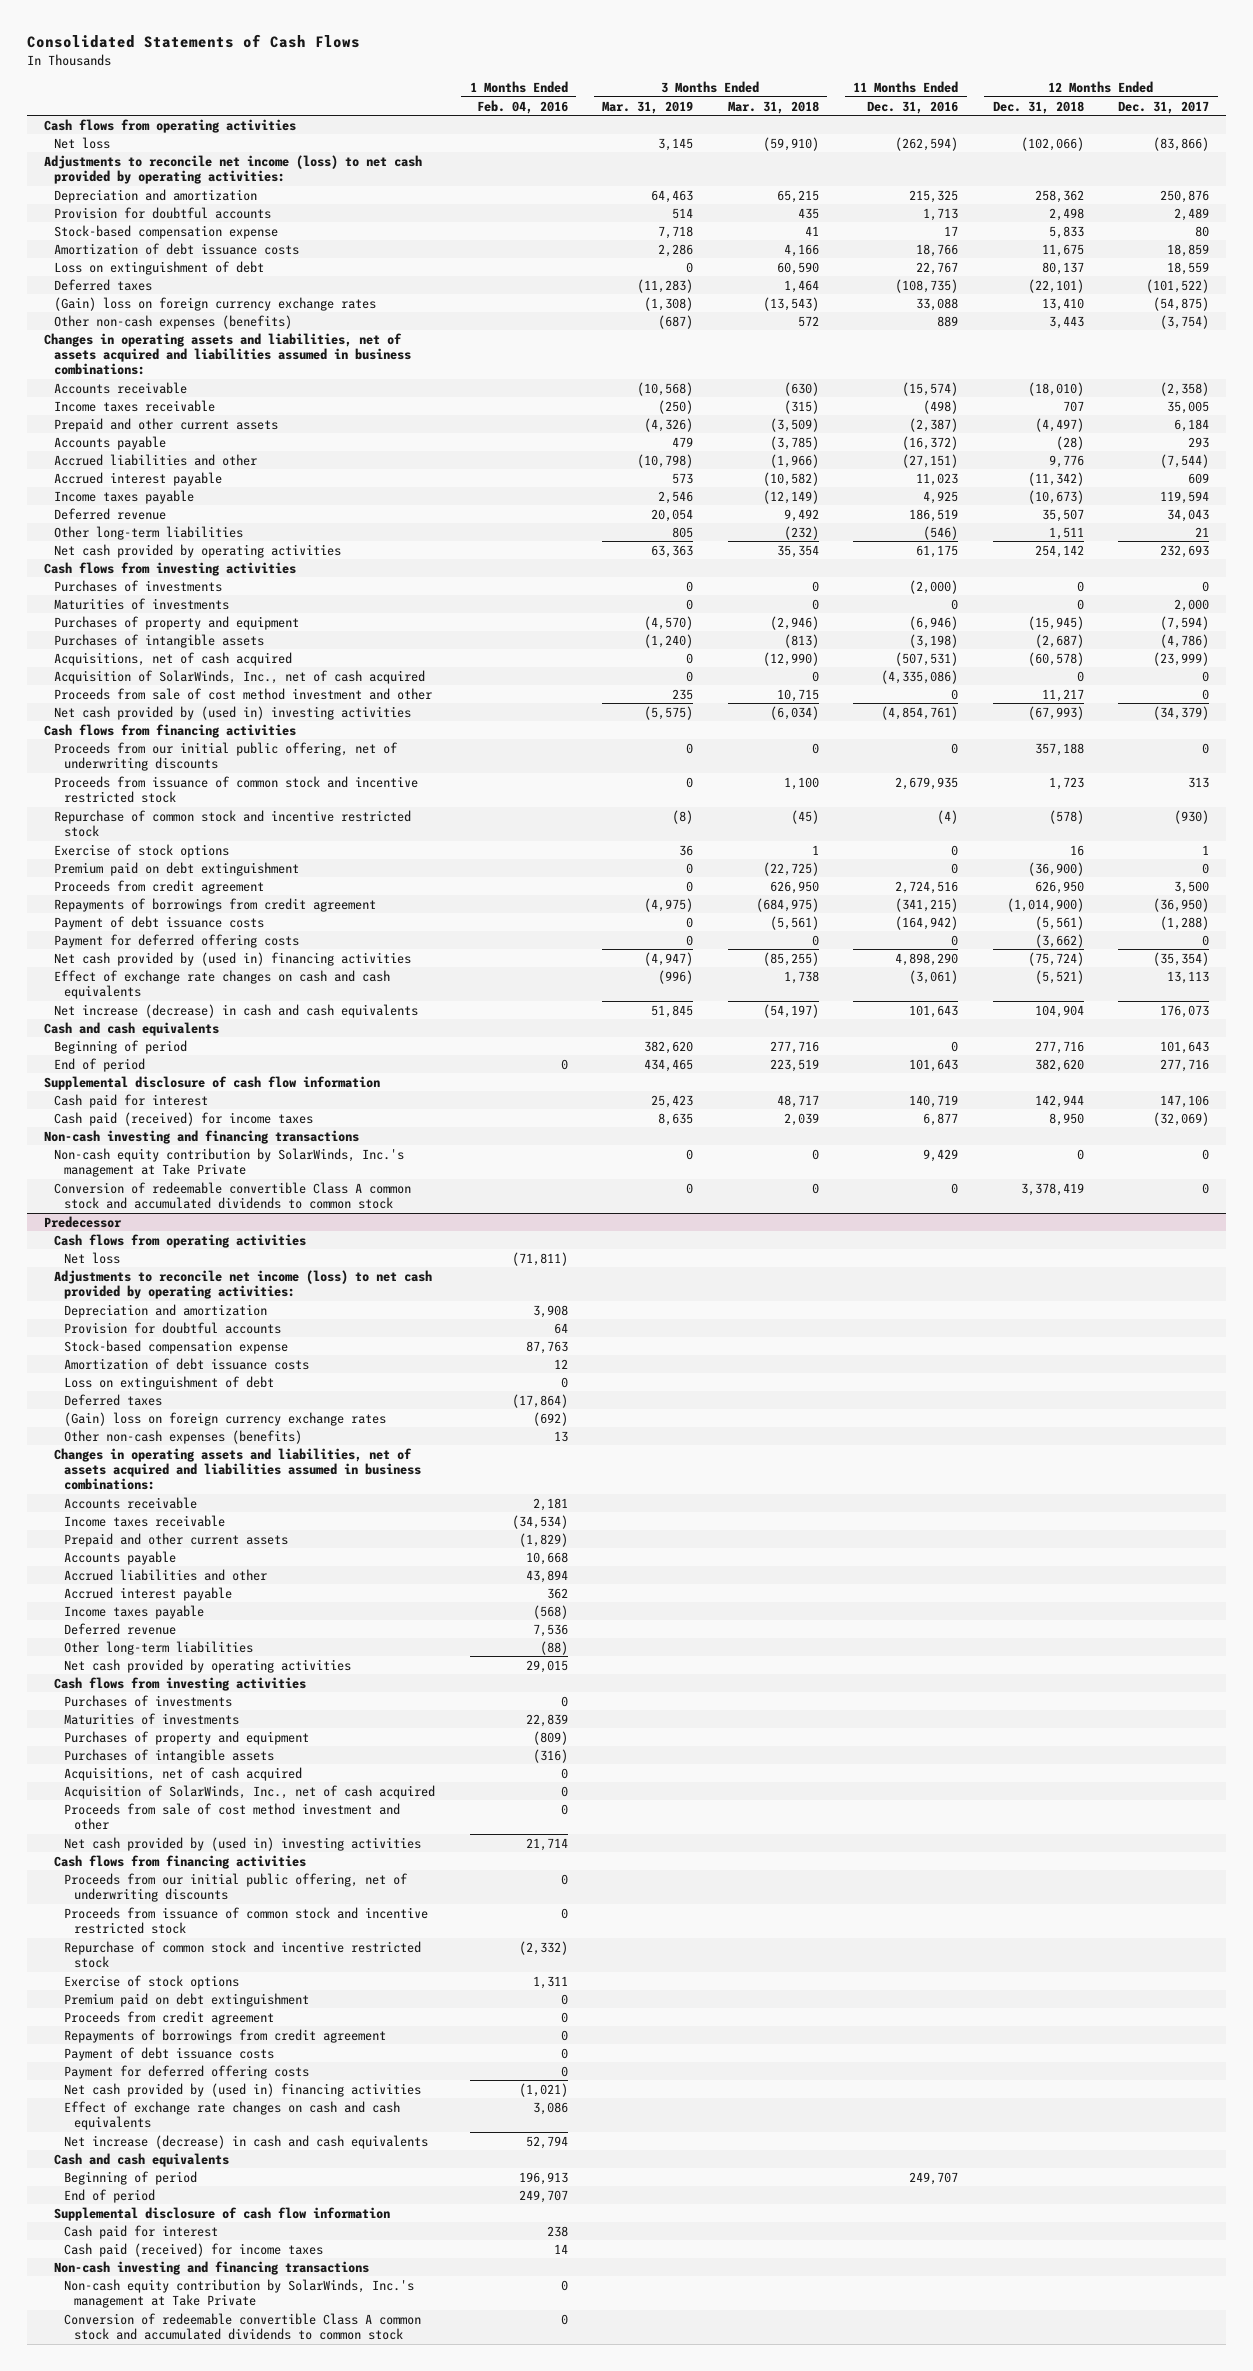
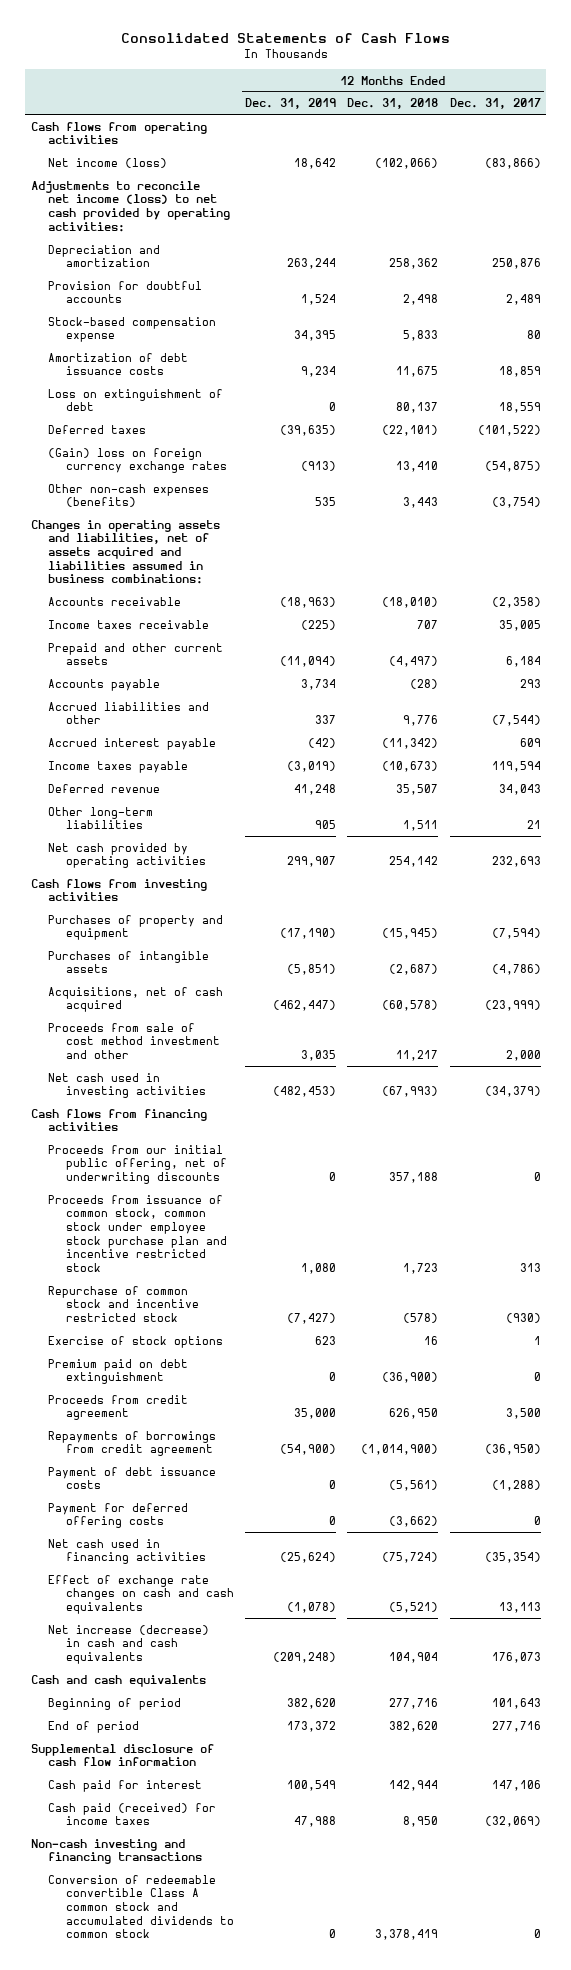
- | 1 Months Ended Feb. 04, 2016 | 3 Months Ended Mar. 31, 2019 | 3 Months Ended Mar. 31, 2018 | 11 Months Ended Dec. 31, 2016 | 12 Months Ended Dec. 31, 2018 | 12 Months Ended Dec. 31, 2017
+ | 12 Months Ended Dec. 31, 2019 | 12 Months Ended Dec. 31, 2018 | 12 Months Ended Dec. 31, 2017
- Net loss | | 3,145 | (59,910) | (262,594) | (102,066) | (83,866)
+ Net income (loss) | 18,642 | (102,066) | (83,866)
- Purchases of investments | | 0 | 0 | (2,000) | 0 | 0
- Maturities of investments | | 0 | 0 | 0 | 0 | 2,000
- Acquisition of SolarWinds, Inc., net of cash acquired | | 0 | 0 | (4,335,086) | 0 | 0
- Proceeds from sale of cost method investment and other | | 235 | 10,715 | 0 | 11,217 | 0
- Net cash provided by (used in) investing activities | | (5,575) | (6,034) | (4,854,761) | (67,993) | (34,379)
+ Proceeds from sale of cost method investment and other | 3,035 | 11,217 | 2,000
+ Net cash used in investing activities | (482,453) | (67,993) | (34,379)
- Proceeds from issuance of common stock and incentive restricted stock | | 0 | 1,100 | 2,679,935 | 1,723 | 313
+ Proceeds from issuance of common stock, common stock under employee stock purchase plan and incentive restricted stock | 1,080 | 1,723 | 313
- Net cash provided by (used in) financing activities | | (4,947) | (85,255) | 4,898,290 | (75,724) | (35,354)
+ Net cash used in financing activities | (25,624) | (75,724) | (35,354)
- Non-cash equity contribution by SolarWinds, Inc.'s management at Take Private | | 0 | 0 | 9,429 | 0 | 0
- Predecessor
- Cash flows from operating activities
- Net loss | (71,811) | | | | |
- Adjustments to reconcile net income (loss) to net cash provided by operating activities:
- Depreciation and amortization | 3,908 | | | | |
- Provision for doubtful accounts | 64 | | | | |
- Stock-based compensation expense | 87,763 | | | | |
- Amortization of debt issuance costs | 12 | | | | |
- Loss on extinguishment of debt | 0 | | | | |
- Deferred taxes | (17,864) | | | | |
- (Gain) loss on foreign currency exchange rates | (692) | | | | |
- Other non-cash expenses (benefits) | 13 | | | | |
- Changes in operating assets and liabilities, net of assets acquired and liabilities assumed in business combinations:
- Accounts receivable | 2,181 | | | | |
- Income taxes receivable | (34,534) | | | | |
- Prepaid and other current assets | (1,829) | | | | |
- Accounts payable | 10,668 | | | | |
- Accrued liabilities and other | 43,894 | | | | |
- Accrued interest payable | 362 | | | | |
- Income taxes payable | (568) | | | | |
- Deferred revenue | 7,536 | | | | |
- Other long-term liabilities | (88) | | | | |
- Net cash provided by operating activities | 29,015 | | | | |
- Cash flows from investing activities
- Purchases of investments | 0 | | | | |
- Maturities of investments | 22,839 | | | | |
- Purchases of property and equipment | (809) | | | | |
- Purchases of intangible assets | (316) | | | | |
- Acquisitions, net of cash acquired | 0 | | | | |
- Acquisition of SolarWinds, Inc., net of cash acquired | 0 | | | | |
- Proceeds from sale of cost method investment and other | 0 | | | | |
- Net cash provided by (used in) investing activities | 21,714 | | | | |
- Cash flows from financing activities
- Proceeds from our initial public offering, net of underwriting discounts | 0 | | | | |
- Proceeds from issuance of common stock and incentive restricted stock | 0 | | | | |
- Repurchase of common stock and incentive restricted stock | (2,332) | | | | |
- Exercise of stock options | 1,311 | | | | |
- Premium paid on debt extinguishment | 0 | | | | |
- Proceeds from credit agreement | 0 | | | | |
- Repayments of borrowings from credit agreement | 0 | | | | |
- Payment of debt issuance costs | 0 | | | | |
- Payment for deferred offering costs | 0 | | | | |
- Net cash provided by (used in) financing activities | (1,021) | | | | |
- Effect of exchange rate changes on cash and cash equivalents | 3,086 | | | | |
- Net increase (decrease) in cash and cash equivalents | 52,794 | | | | |
- Cash and cash equivalents
- Beginning of period | 196,913 | | | 249,707 | |
- End of period | 249,707 | | | | |
- Supplemental disclosure of cash flow information
- Cash paid for interest | 238 | | | | |
- Cash paid (received) for income taxes | 14 | | | | |
- Non-cash investing and financing transactions
- Non-cash equity contribution by SolarWinds, Inc.'s management at Take Private | 0 | | | | |
- Conversion of redeemable convertible Class A common stock and accumulated dividends to common stock | 0 | | | | |

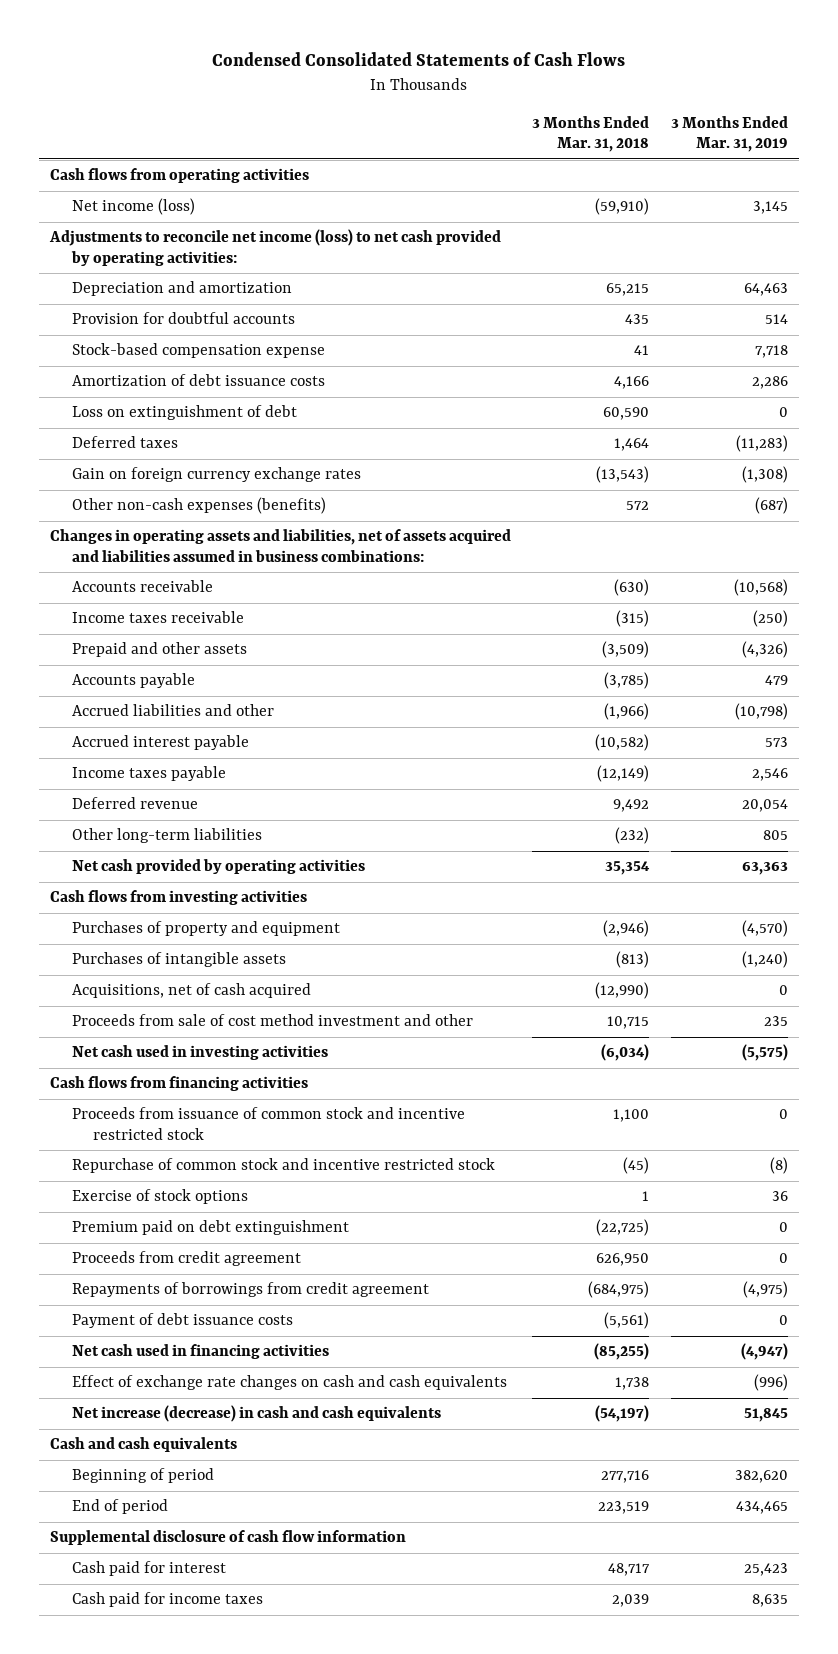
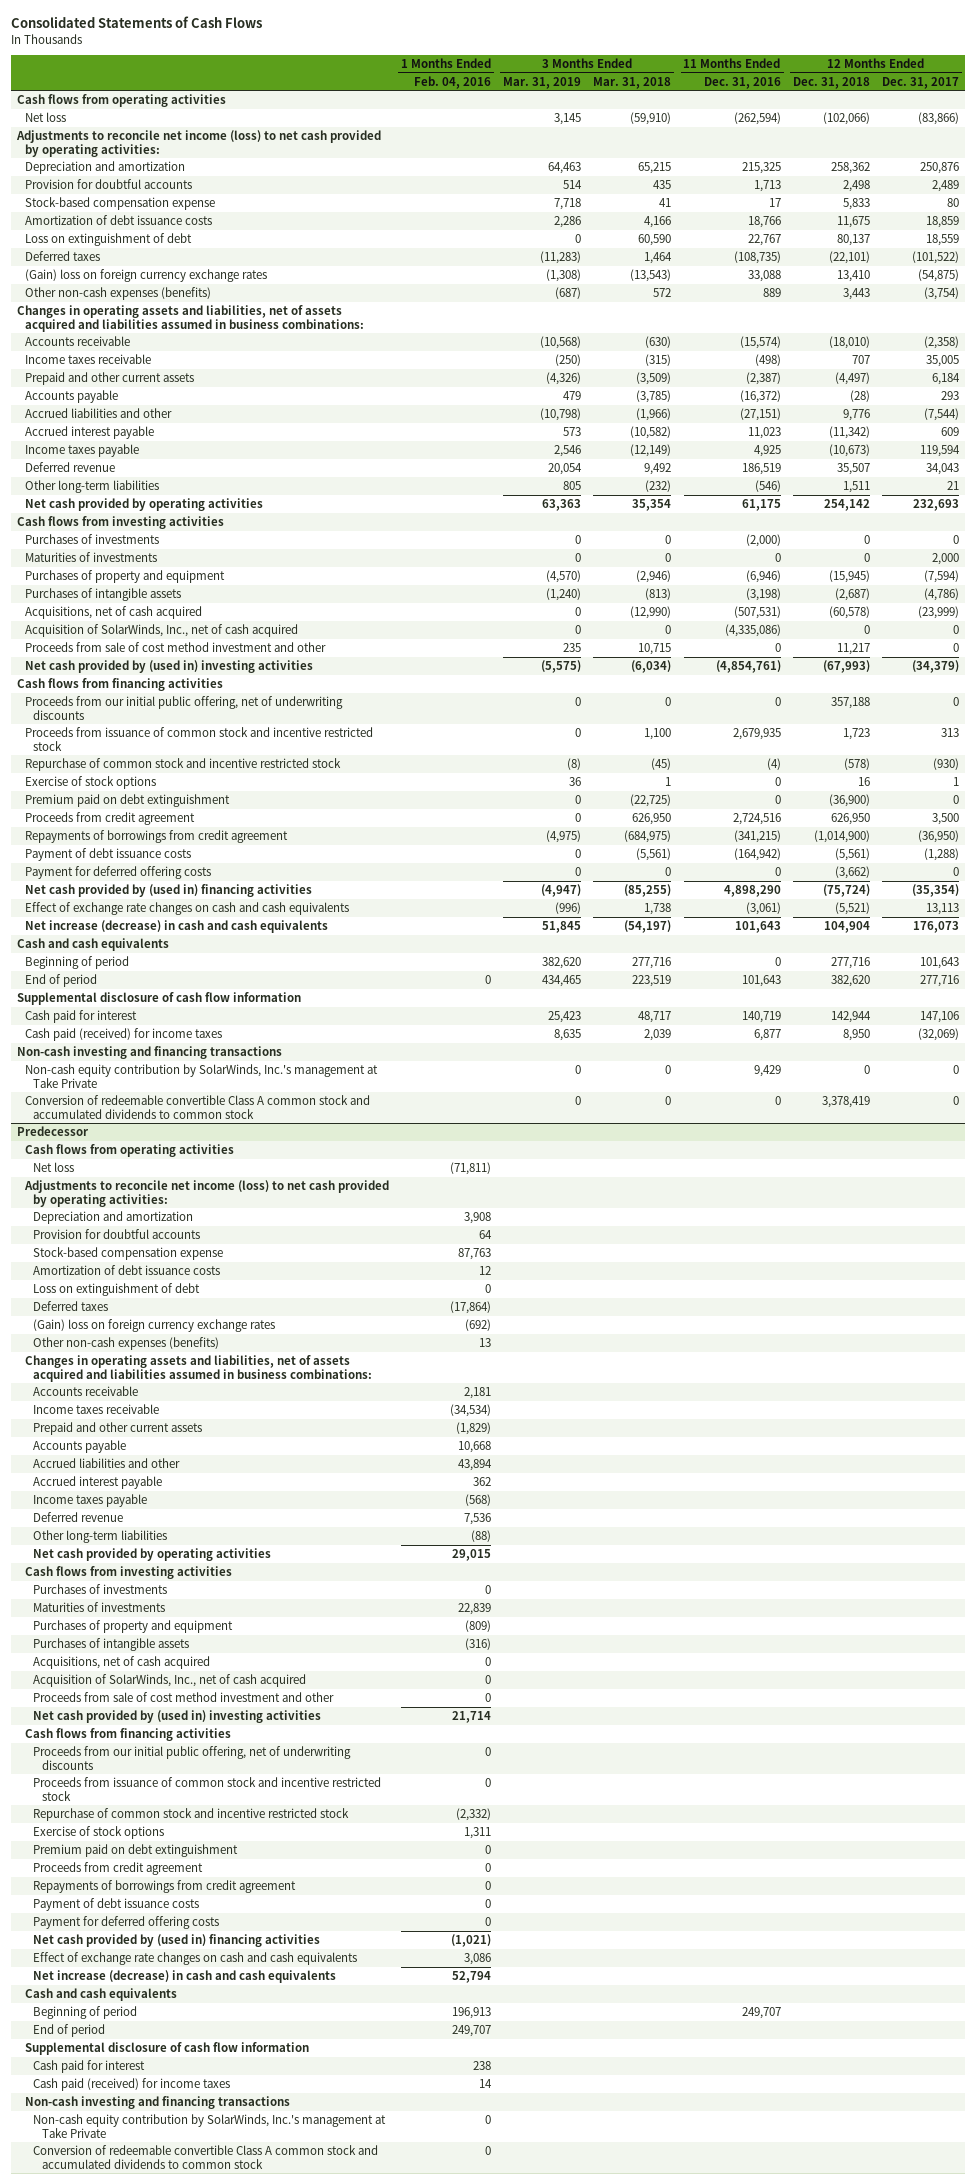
- Condensed Consolidated Statements of Cash Flows
+ Consolidated Statements of Cash Flows
- | 3 Months Ended Mar. 31, 2018 | 3 Months Ended Mar. 31, 2019
+ | 1 Months Ended Feb. 04, 2016 | 3 Months Ended Mar. 31, 2019 | 3 Months Ended Mar. 31, 2018 | 11 Months Ended Dec. 31, 2016 | 12 Months Ended Dec. 31, 2018 | 12 Months Ended Dec. 31, 2017
- Net income (loss) | (59,910) | 3,145
+ Net loss | | 3,145 | (59,910) | (262,594) | (102,066) | (83,866)
- Gain on foreign currency exchange rates | (13,543) | (1,308)
+ (Gain) loss on foreign currency exchange rates | | (1,308) | (13,543) | 33,088 | 13,410 | (54,875)
- Prepaid and other assets | (3,509) | (4,326)
+ Prepaid and other current assets | | (4,326) | (3,509) | (2,387) | (4,497) | 6,184
+ Purchases of investments | | 0 | 0 | (2,000) | 0 | 0
+ Maturities of investments | | 0 | 0 | 0 | 0 | 2,000
+ Acquisition of SolarWinds, Inc., net of cash acquired | | 0 | 0 | (4,335,086) | 0 | 0
- Net cash used in investing activities | (6,034) | (5,575)
+ Net cash provided by (used in) investing activities | | (5,575) | (6,034) | (4,854,761) | (67,993) | (34,379)
+ Proceeds from our initial public offering, net of underwriting discounts | | 0 | 0 | 0 | 357,188 | 0
- Net cash used in financing activities | (85,255) | (4,947)
+ Payment for deferred offering costs | | 0 | 0 | 0 | (3,662) | 0
+ Net cash provided by (used in) financing activities | | (4,947) | (85,255) | 4,898,290 | (75,724) | (35,354)
- Cash paid for income taxes | 2,039 | 8,635
+ Cash paid (received) for income taxes | | 8,635 | 2,039 | 6,877 | 8,950 | (32,069)
+ Non-cash investing and financing transactions
+ Non-cash equity contribution by SolarWinds, Inc.'s management at Take Private | | 0 | 0 | 9,429 | 0 | 0
+ Conversion of redeemable convertible Class A common stock and accumulated dividends to common stock | | 0 | 0 | 0 | 3,378,419 | 0
+ Predecessor
+ Cash flows from operating activities
+ Net loss | (71,811) | | | | |
+ Adjustments to reconcile net income (loss) to net cash provided by operating activities:
+ Depreciation and amortization | 3,908 | | | | |
+ Provision for doubtful accounts | 64 | | | | |
+ Stock-based compensation expense | 87,763 | | | | |
+ Amortization of debt issuance costs | 12 | | | | |
+ Loss on extinguishment of debt | 0 | | | | |
+ Deferred taxes | (17,864) | | | | |
+ (Gain) loss on foreign currency exchange rates | (692) | | | | |
+ Other non-cash expenses (benefits) | 13 | | | | |
+ Changes in operating assets and liabilities, net of assets acquired and liabilities assumed in business combinations:
+ Accounts receivable | 2,181 | | | | |
+ Income taxes receivable | (34,534) | | | | |
+ Prepaid and other current assets | (1,829) | | | | |
+ Accounts payable | 10,668 | | | | |
+ Accrued liabilities and other | 43,894 | | | | |
+ Accrued interest payable | 362 | | | | |
+ Income taxes payable | (568) | | | | |
+ Deferred revenue | 7,536 | | | | |
+ Other long-term liabilities | (88) | | | | |
+ Net cash provided by operating activities | 29,015 | | | | |
+ Cash flows from investing activities
+ Purchases of investments | 0 | | | | |
+ Maturities of investments | 22,839 | | | | |
+ Purchases of property and equipment | (809) | | | | |
+ Purchases of intangible assets | (316) | | | | |
+ Acquisitions, net of cash acquired | 0 | | | | |
+ Acquisition of SolarWinds, Inc., net of cash acquired | 0 | | | | |
+ Proceeds from sale of cost method investment and other | 0 | | | | |
+ Net cash provided by (used in) investing activities | 21,714 | | | | |
+ Cash flows from financing activities
+ Proceeds from our initial public offering, net of underwriting discounts | 0 | | | | |
+ Proceeds from issuance of common stock and incentive restricted stock | 0 | | | | |
+ Repurchase of common stock and incentive restricted stock | (2,332) | | | | |
+ Exercise of stock options | 1,311 | | | | |
+ Premium paid on debt extinguishment | 0 | | | | |
+ Proceeds from credit agreement | 0 | | | | |
+ Repayments of borrowings from credit agreement | 0 | | | | |
+ Payment of debt issuance costs | 0 | | | | |
+ Payment for deferred offering costs | 0 | | | | |
+ Net cash provided by (used in) financing activities | (1,021) | | | | |
+ Effect of exchange rate changes on cash and cash equivalents | 3,086 | | | | |
+ Net increase (decrease) in cash and cash equivalents | 52,794 | | | | |
+ Cash and cash equivalents
+ Beginning of period | 196,913 | | | 249,707 | |
+ End of period | 249,707 | | | | |
+ Supplemental disclosure of cash flow information
+ Cash paid for interest | 238 | | | | |
+ Cash paid (received) for income taxes | 14 | | | | |
+ Non-cash investing and financing transactions
+ Non-cash equity contribution by SolarWinds, Inc.'s management at Take Private | 0 | | | | |
+ Conversion of redeemable convertible Class A common stock and accumulated dividends to common stock | 0 | | | | |

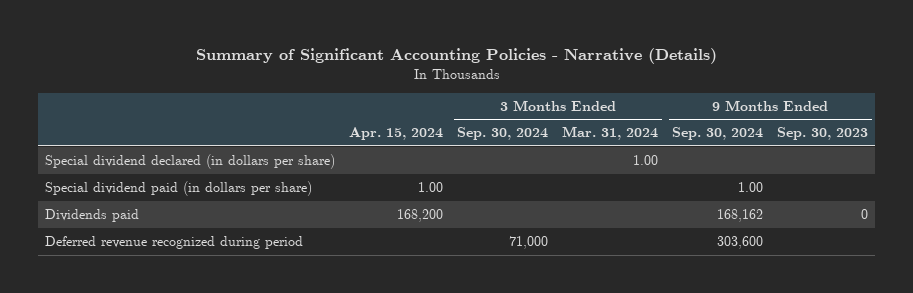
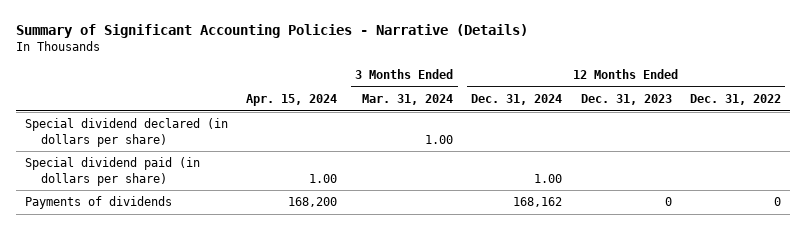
- | Apr. 15, 2024 | 3 Months Ended Sep. 30, 2024 | 3 Months Ended Mar. 31, 2024 | 9 Months Ended Sep. 30, 2024 | 9 Months Ended Sep. 30, 2023
+ | Apr. 15, 2024 | 3 Months Ended Mar. 31, 2024 | 12 Months Ended Dec. 31, 2024 | 12 Months Ended Dec. 31, 2023 | 12 Months Ended Dec. 31, 2022
- Dividends paid | 168,200 | | | 168,162 | 0
- Deferred revenue recognized during period | | 71,000 | | 303,600 |
+ Payments of dividends | 168,200 | | 168,162 | 0 | 0

